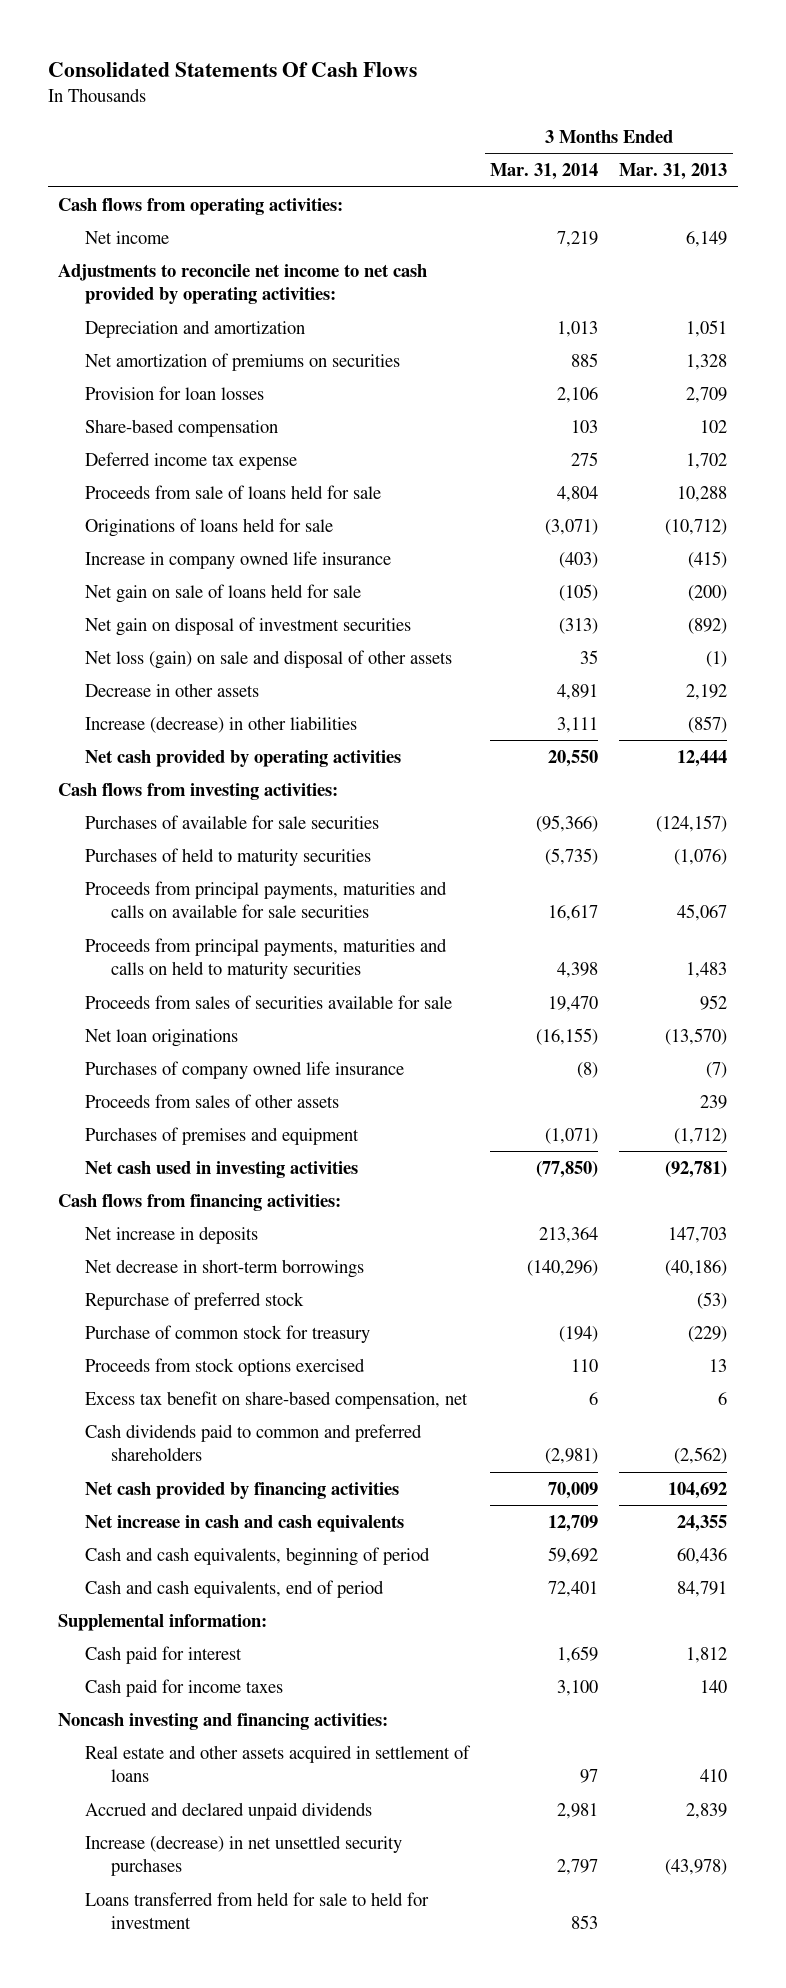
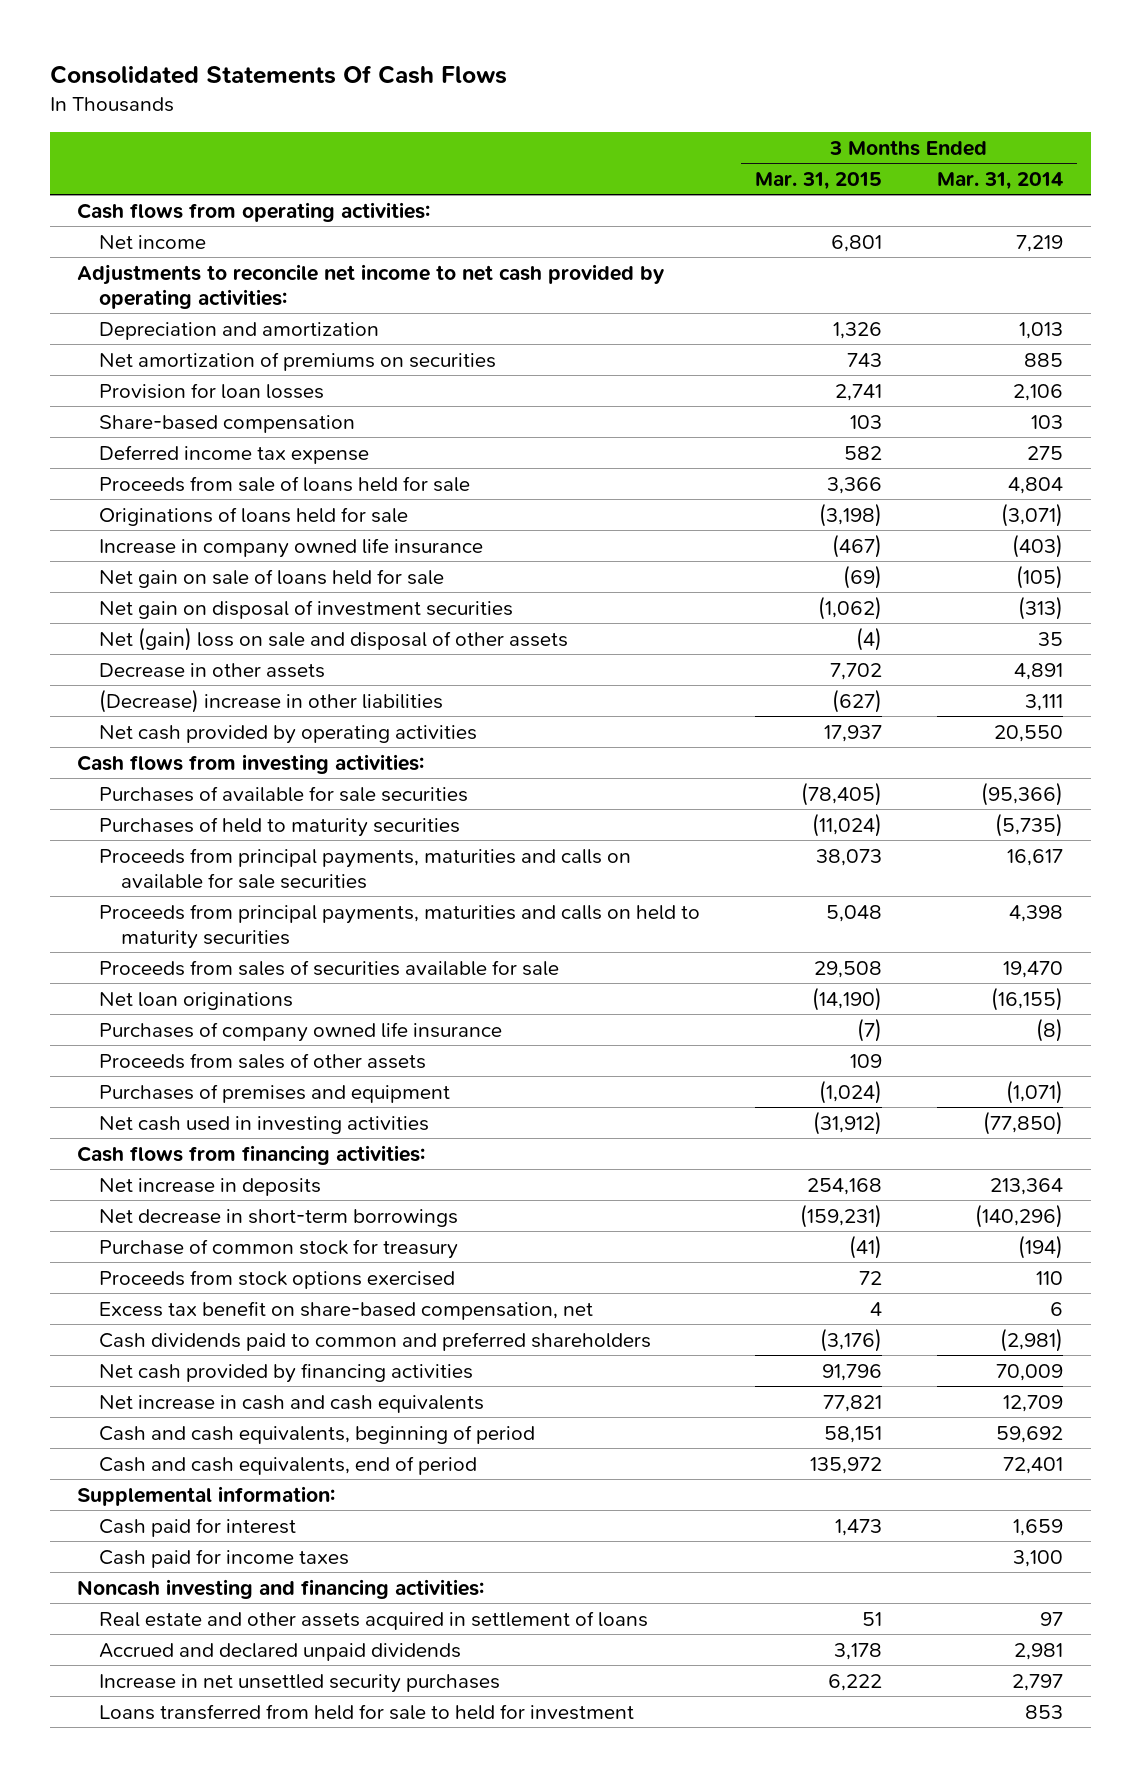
- | 3 Months Ended Mar. 31, 2014 | 3 Months Ended Mar. 31, 2013
+ | 3 Months Ended Mar. 31, 2015 | 3 Months Ended Mar. 31, 2014
- Net loss (gain) on sale and disposal of other assets | 35 | (1)
+ Net (gain) loss on sale and disposal of other assets | (4) | 35
- Increase (decrease) in other liabilities | 3,111 | (857)
+ (Decrease) increase in other liabilities | (627) | 3,111
- Repurchase of preferred stock | | (53)
- Increase (decrease) in net unsettled security purchases | 2,797 | (43,978)
+ Increase in net unsettled security purchases | 6,222 | 2,797

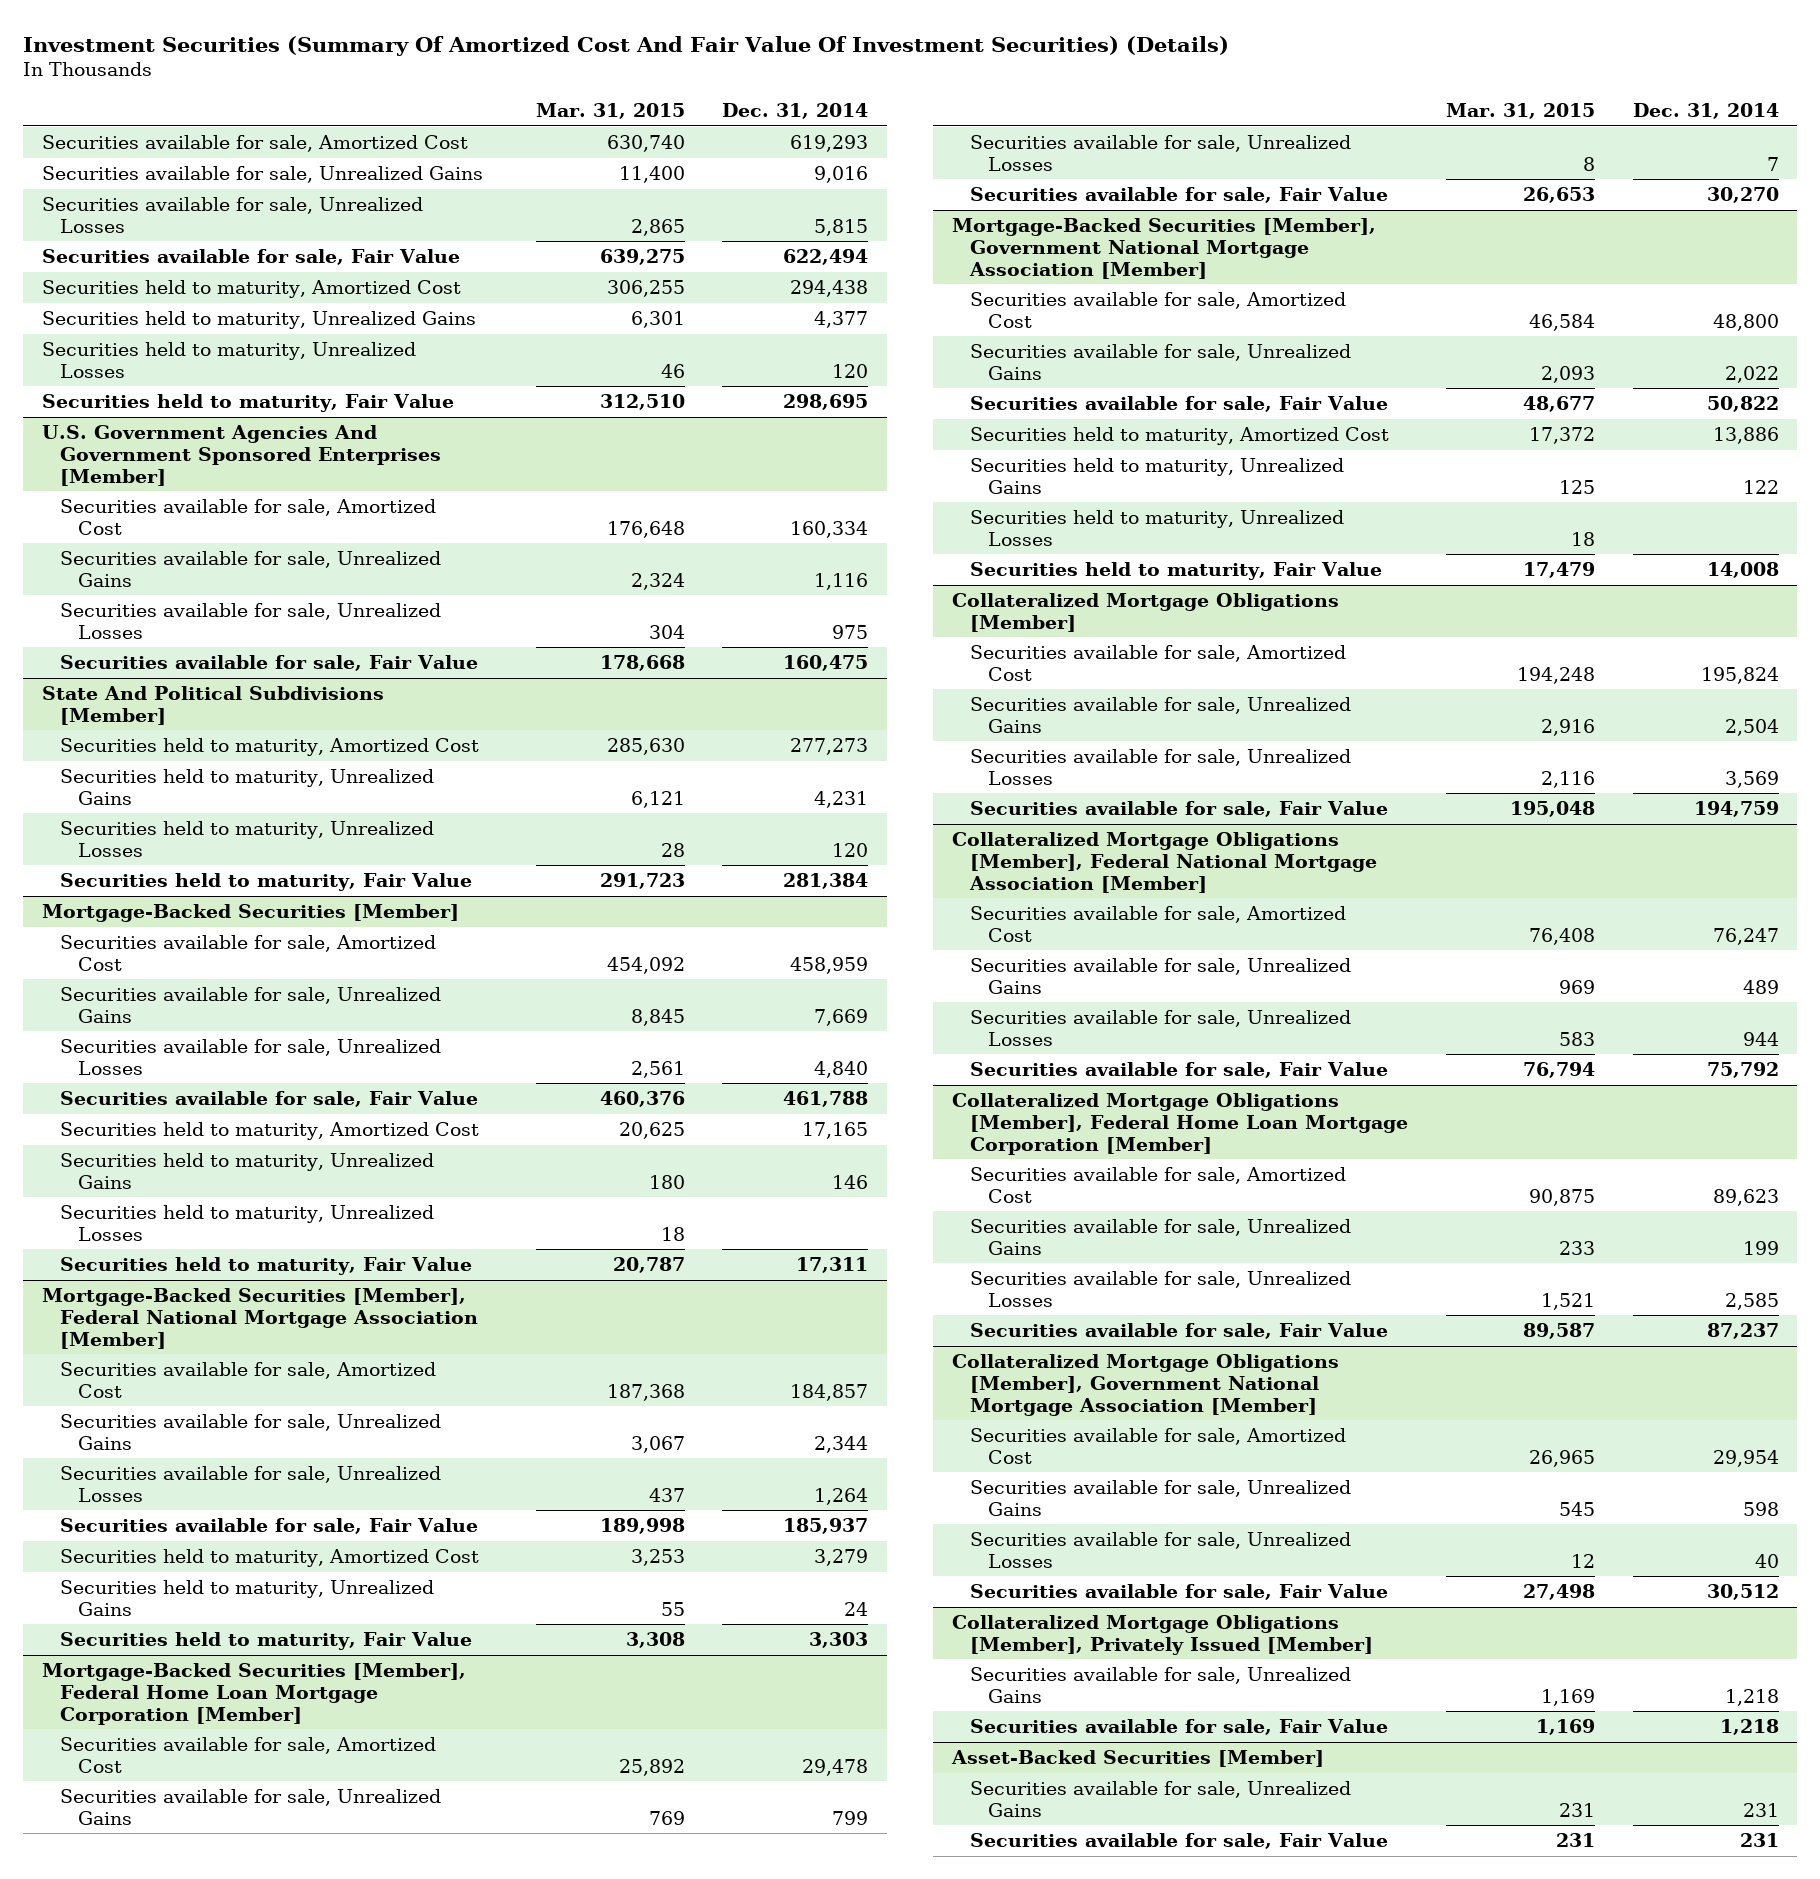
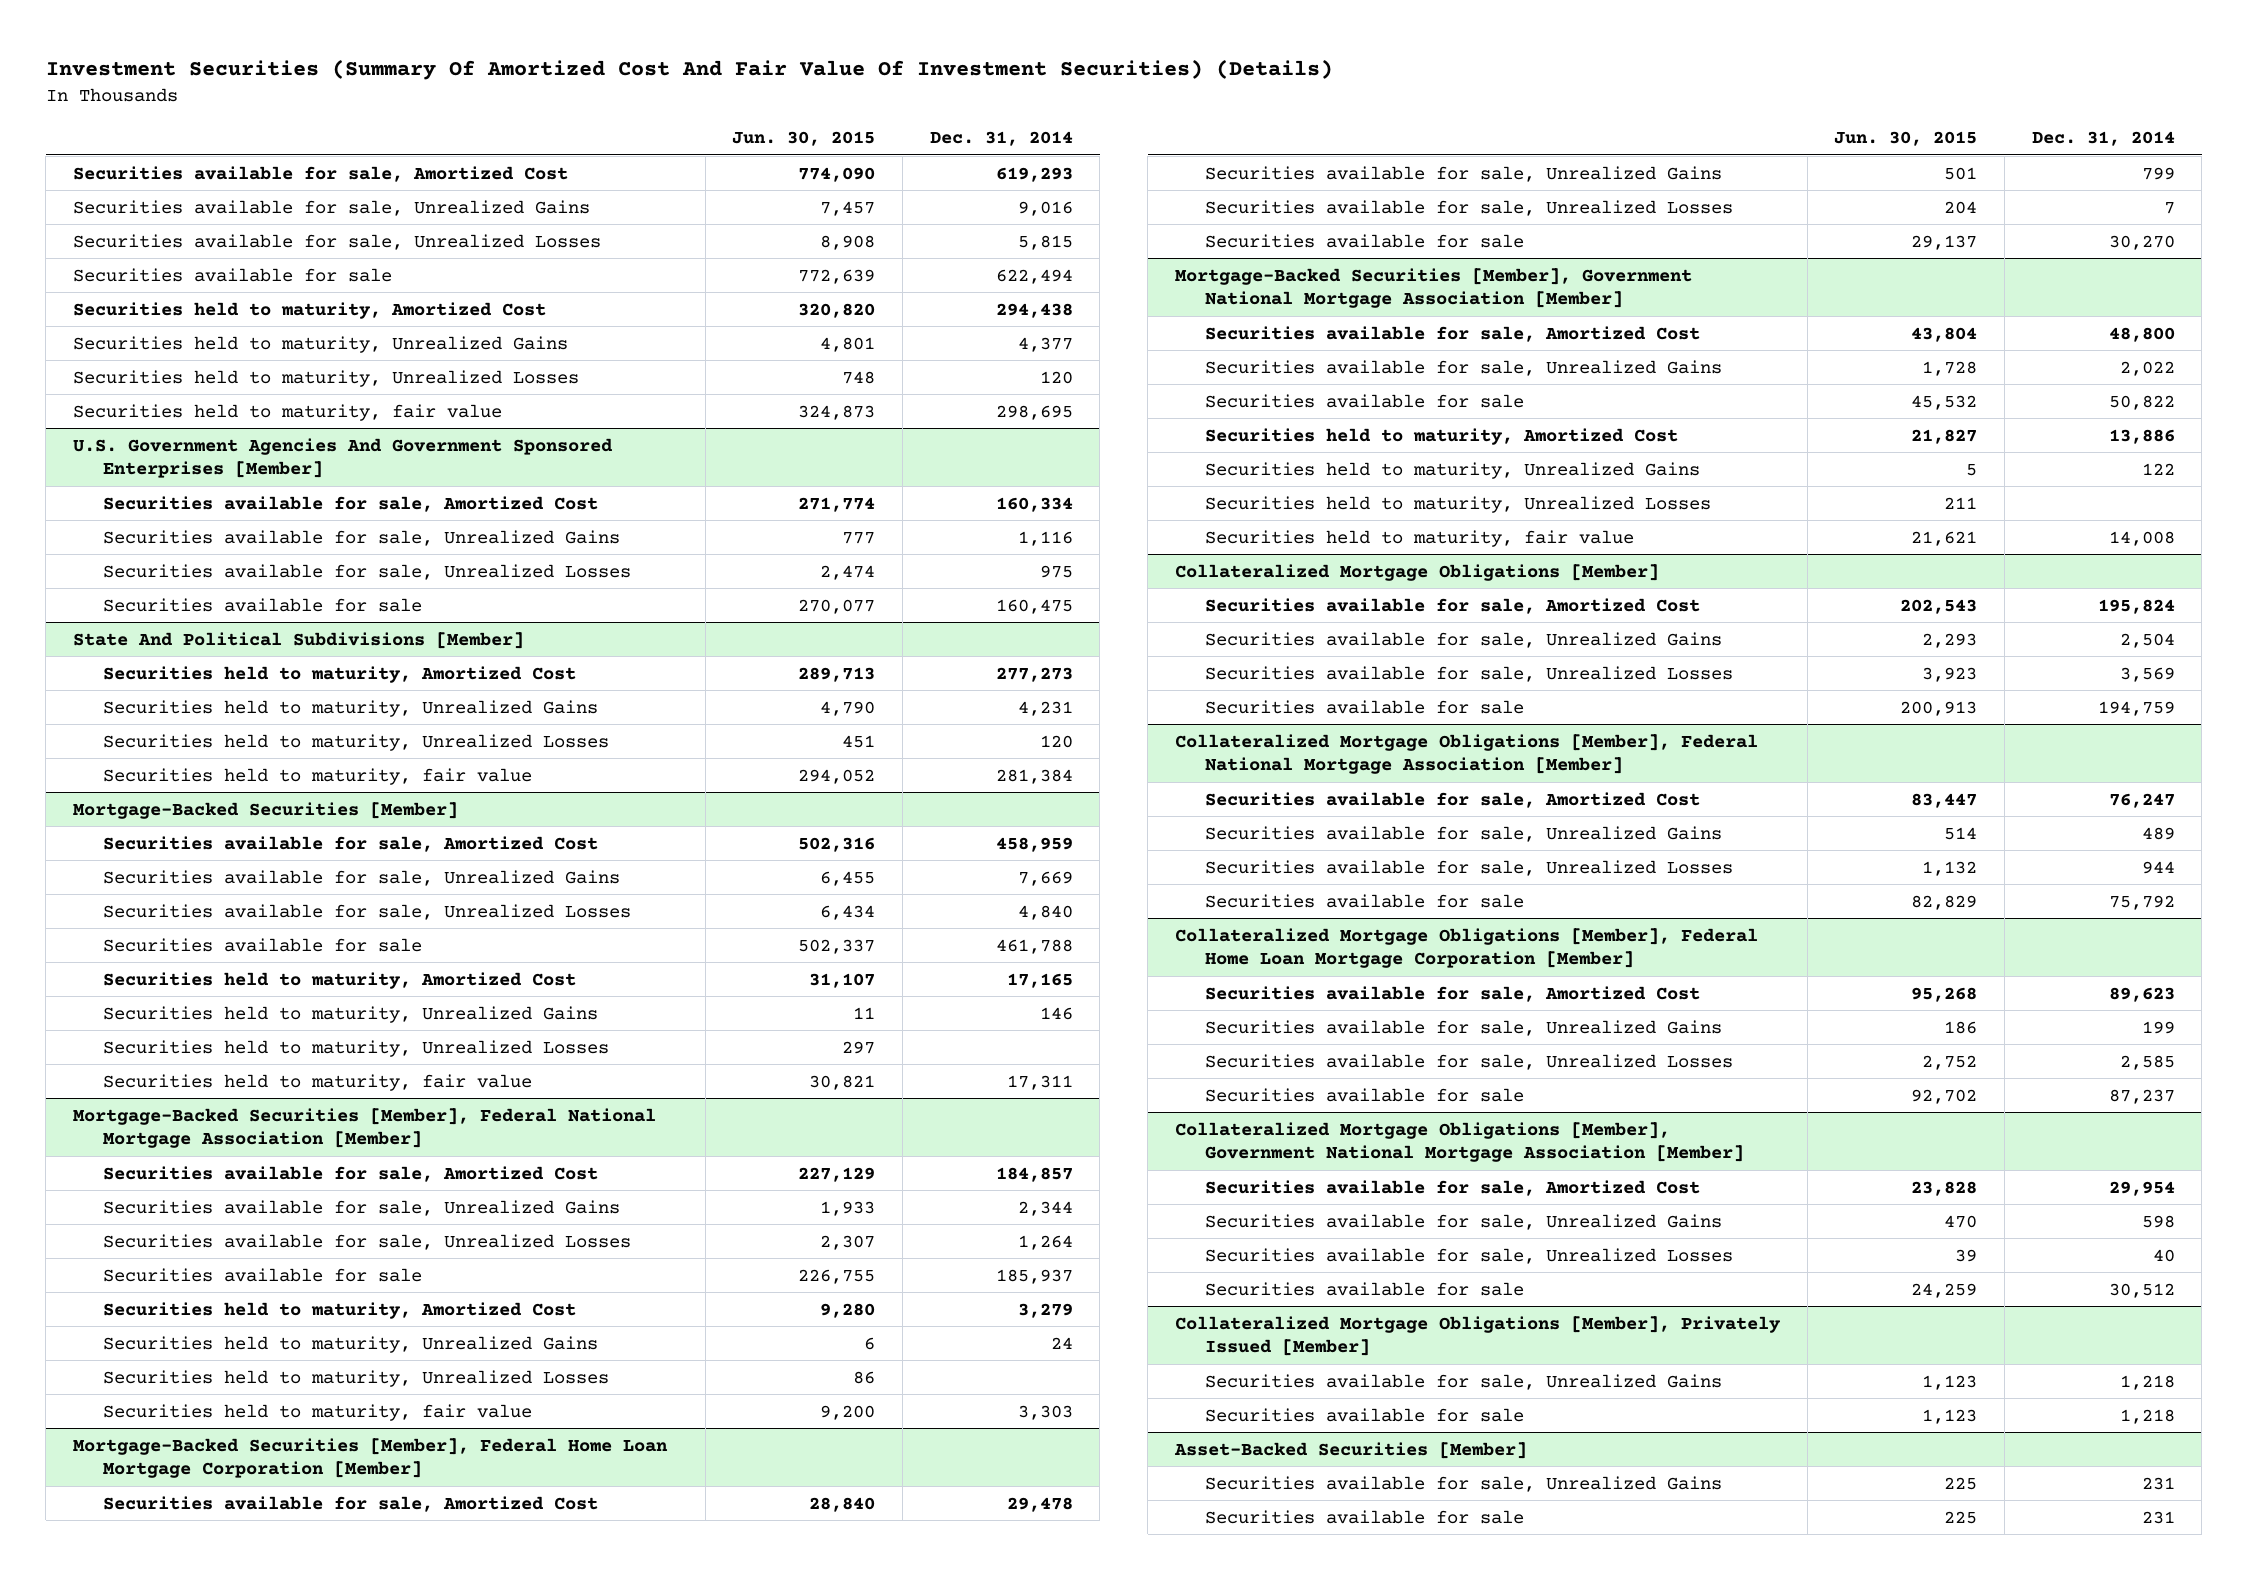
- | Mar. 31, 2015 | Dec. 31, 2014
+ | Jun. 30, 2015 | Dec. 31, 2014
- Securities available for sale, Fair Value | 639,275 | 622,494
+ Securities available for sale | 772,639 | 622,494
- Securities held to maturity, Fair Value | 312,510 | 298,695
+ Securities held to maturity, fair value | 324,873 | 298,695
@ U.S. Government Agencies And Government Sponsored Enterprises [Member]
- Securities available for sale, Fair Value | 178,668 | 160,475
+ Securities available for sale | 270,077 | 160,475
@ State And Political Subdivisions [Member]
- Securities held to maturity, Fair Value | 291,723 | 281,384
+ Securities held to maturity, fair value | 294,052 | 281,384
@ Mortgage-Backed Securities [Member]
- Securities available for sale, Fair Value | 460,376 | 461,788
+ Securities available for sale | 502,337 | 461,788
- Securities held to maturity, Fair Value | 20,787 | 17,311
+ Securities held to maturity, fair value | 30,821 | 17,311
@ Mortgage-Backed Securities [Member], Federal National Mortgage Association [Member]
- Securities available for sale, Fair Value | 189,998 | 185,937
+ Securities available for sale | 226,755 | 185,937
- Securities held to maturity, Fair Value | 3,308 | 3,303
+ Securities held to maturity, Unrealized Losses | 86 |
+ Securities held to maturity, fair value | 9,200 | 3,303
@ Mortgage-Backed Securities [Member], Federal Home Loan Mortgage Corporation [Member]
- Securities available for sale, Fair Value | 26,653 | 30,270
+ Securities available for sale | 29,137 | 30,270
@ Mortgage-Backed Securities [Member], Government National Mortgage Association [Member]
- Securities available for sale, Fair Value | 48,677 | 50,822
+ Securities available for sale | 45,532 | 50,822
- Securities held to maturity, Fair Value | 17,479 | 14,008
+ Securities held to maturity, fair value | 21,621 | 14,008
@ Collateralized Mortgage Obligations [Member]
- Securities available for sale, Fair Value | 195,048 | 194,759
+ Securities available for sale | 200,913 | 194,759
@ Collateralized Mortgage Obligations [Member], Federal National Mortgage Association [Member]
- Securities available for sale, Fair Value | 76,794 | 75,792
+ Securities available for sale | 82,829 | 75,792
@ Collateralized Mortgage Obligations [Member], Federal Home Loan Mortgage Corporation [Member]
- Securities available for sale, Fair Value | 89,587 | 87,237
+ Securities available for sale | 92,702 | 87,237
@ Collateralized Mortgage Obligations [Member], Government National Mortgage Association [Member]
- Securities available for sale, Fair Value | 27,498 | 30,512
+ Securities available for sale | 24,259 | 30,512
@ Collateralized Mortgage Obligations [Member], Privately Issued [Member]
- Securities available for sale, Fair Value | 1,169 | 1,218
+ Securities available for sale | 1,123 | 1,218
@ Asset-Backed Securities [Member]
- Securities available for sale, Fair Value | 231 | 231
+ Securities available for sale | 225 | 231

